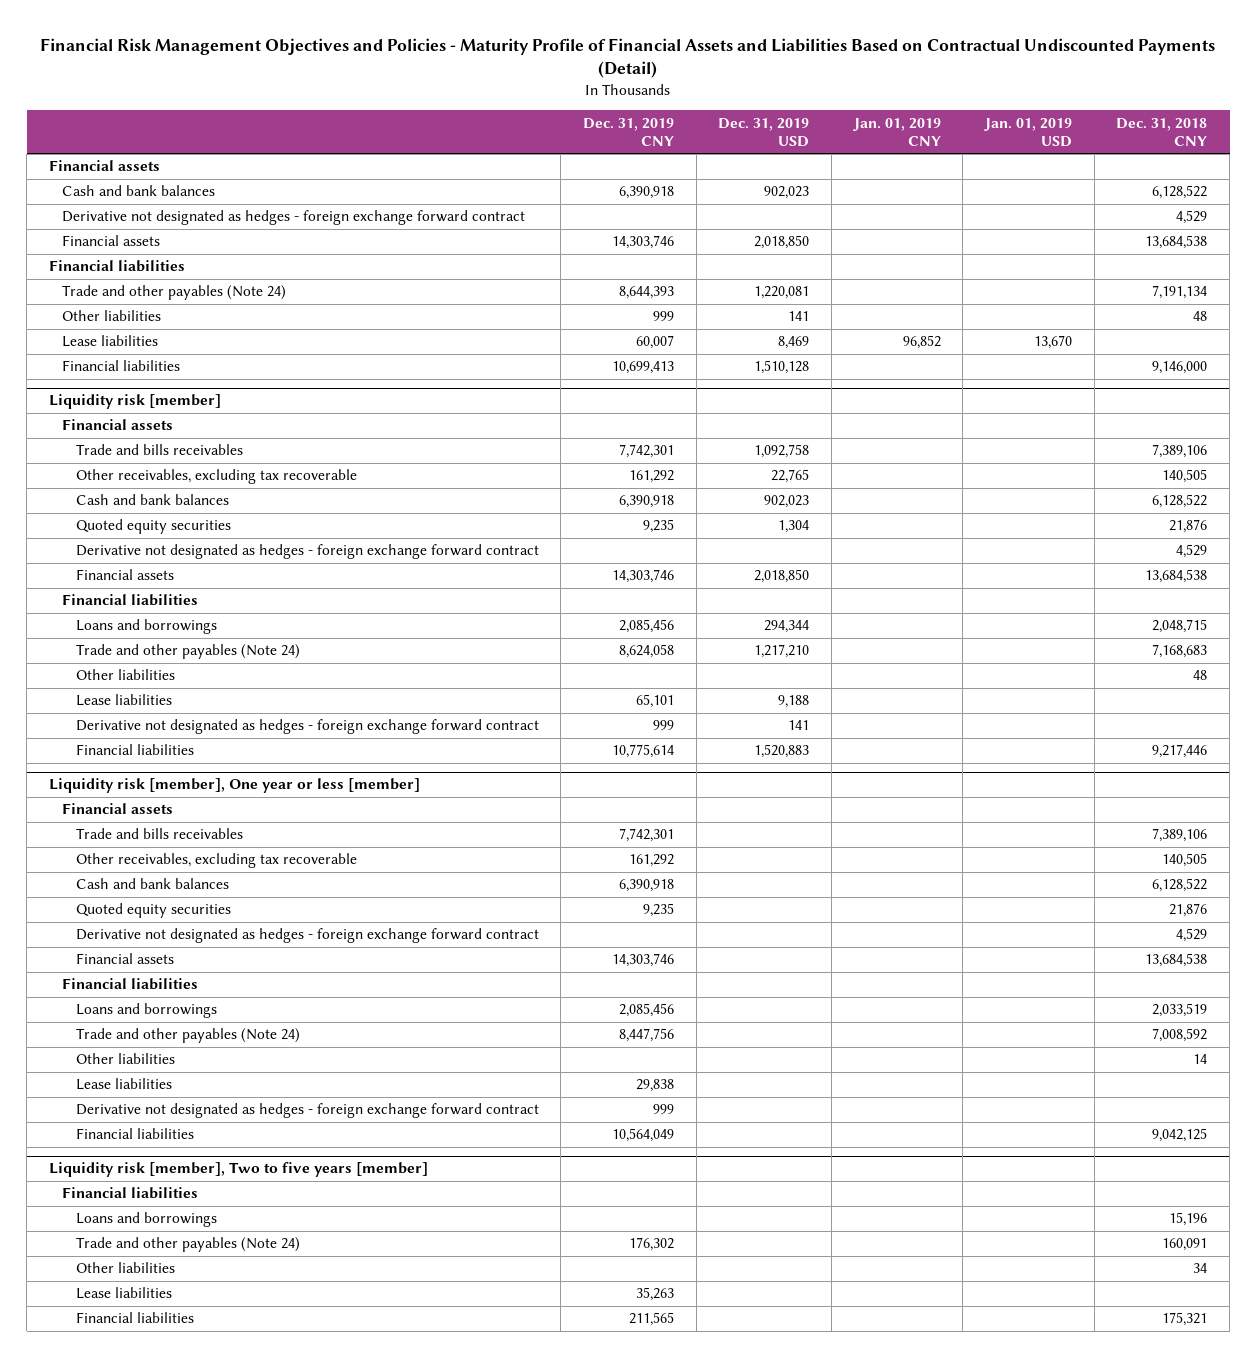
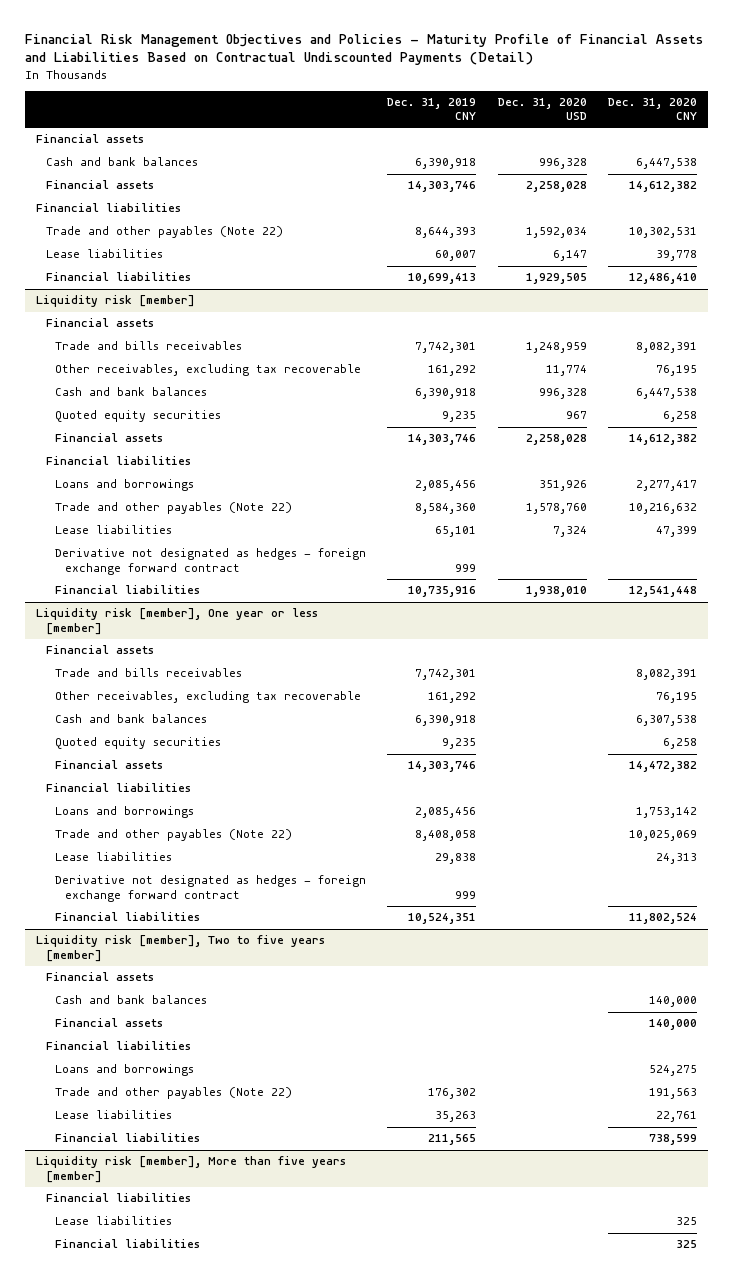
- | Dec. 31, 2019 CNY | Dec. 31, 2019 USD | Jan. 01, 2019 CNY | Jan. 01, 2019 USD | Dec. 31, 2018 CNY
+ | Dec. 31, 2019 CNY | Dec. 31, 2020 USD | Dec. 31, 2020 CNY
- Derivative not designated as hedges - foreign exchange forward contract | | | | | 4,529
- Trade and other payables (Note 24) | 8,644,393 | 1,220,081 | | | 7,191,134
- Other liabilities | 999 | 141 | | | 48
+ Trade and other payables (Note 22) | 8,644,393 | 1,592,034 | 10,302,531
@ Liquidity risk [member]
- Derivative not designated as hedges - foreign exchange forward contract | | | | | 4,529
- Trade and other payables (Note 24) | 8,624,058 | 1,217,210 | | | 7,168,683
- Other liabilities | | | | | 48
+ Trade and other payables (Note 22) | 8,584,360 | 1,578,760 | 10,216,632
- Financial liabilities | 10,775,614 | 1,520,883 | | | 9,217,446
+ Financial liabilities | 10,735,916 | 1,938,010 | 12,541,448
@ Liquidity risk [member], One year or less [member]
- Derivative not designated as hedges - foreign exchange forward contract | | | | | 4,529
- Trade and other payables (Note 24) | 8,447,756 | | | | 7,008,592
- Other liabilities | | | | | 14
+ Trade and other payables (Note 22) | 8,408,058 | | 10,025,069
- Financial liabilities | 10,564,049 | | | | 9,042,125
+ Financial liabilities | 10,524,351 | | 11,802,524
@ Liquidity risk [member], Two to five years [member]
+ Financial assets
+ Cash and bank balances | | | 140,000
+ Financial assets | | | 140,000
- Trade and other payables (Note 24) | 176,302 | | | | 160,091
- Other liabilities | | | | | 34
+ Trade and other payables (Note 22) | 176,302 | | 191,563
+ Liquidity risk [member], More than five years [member]
+ Financial liabilities
+ Lease liabilities | | | 325
+ Financial liabilities | | | 325

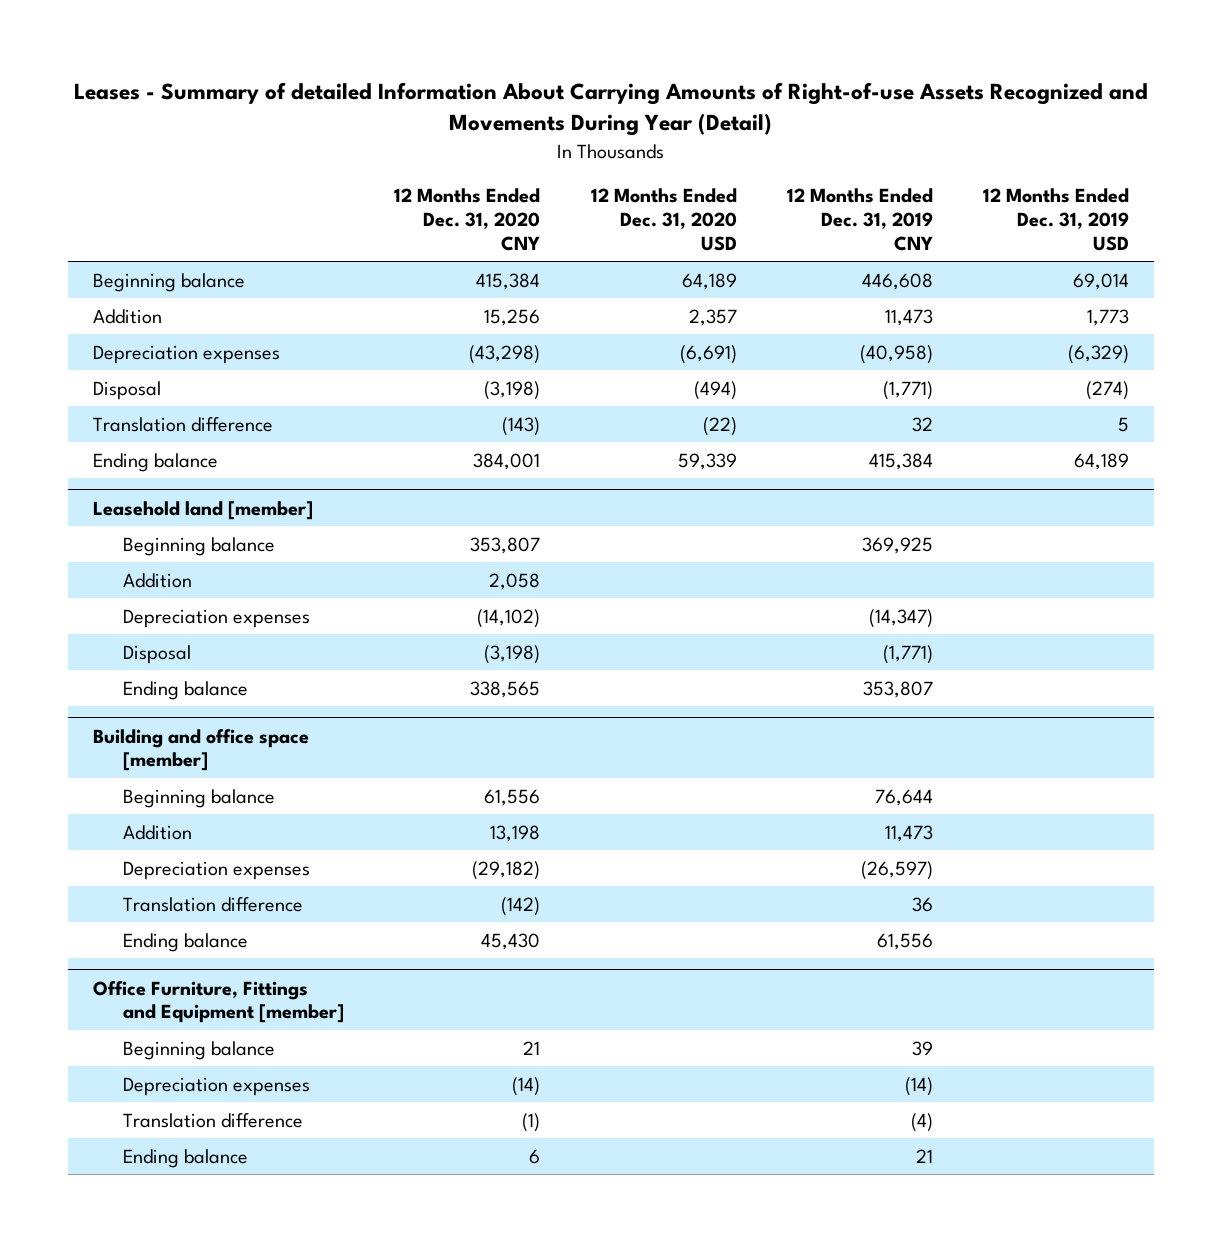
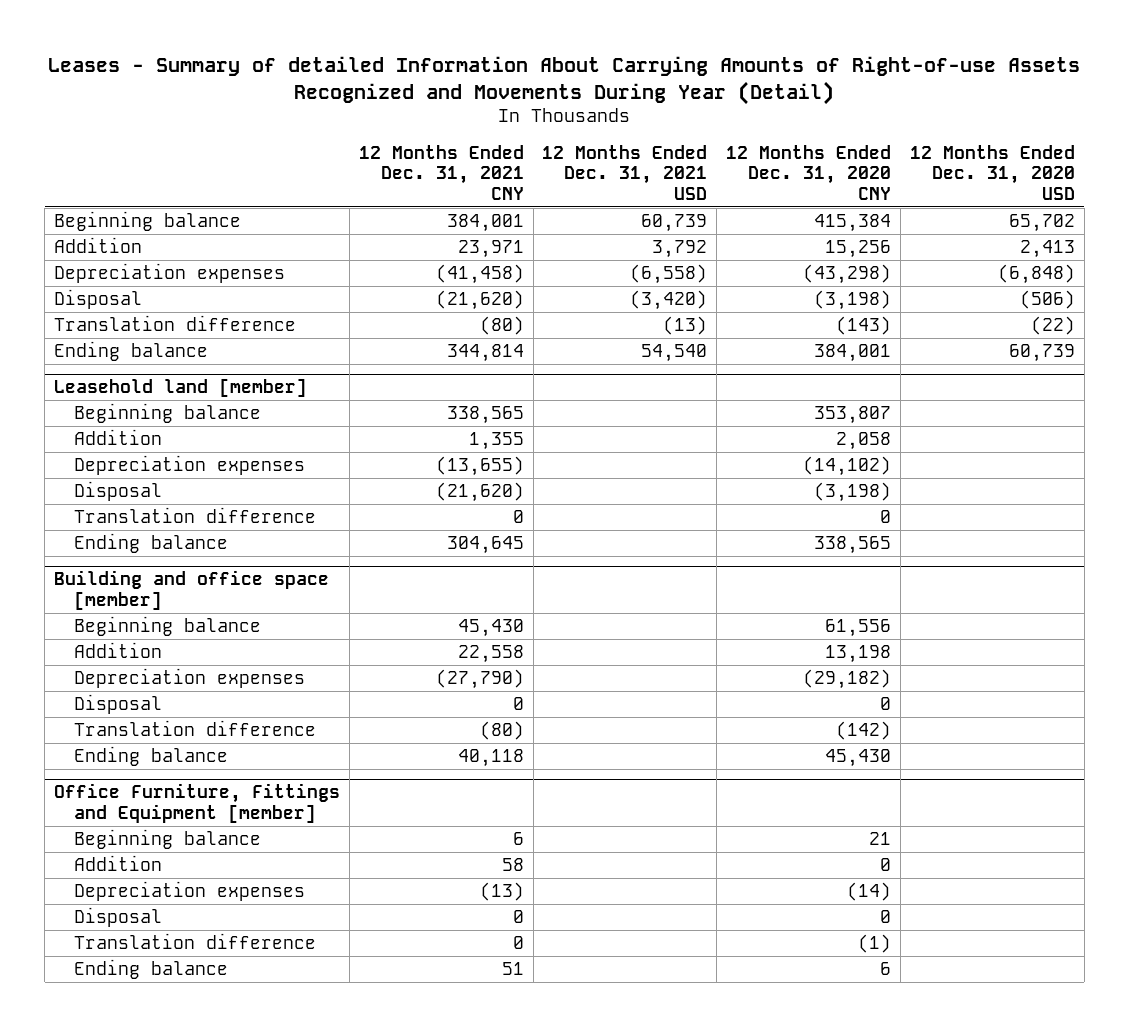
- | 12 Months Ended Dec. 31, 2020 CNY | 12 Months Ended Dec. 31, 2020 USD | 12 Months Ended Dec. 31, 2019 CNY | 12 Months Ended Dec. 31, 2019 USD
+ | 12 Months Ended Dec. 31, 2021 CNY | 12 Months Ended Dec. 31, 2021 USD | 12 Months Ended Dec. 31, 2020 CNY | 12 Months Ended Dec. 31, 2020 USD
- Beginning balance | 415,384 | 64,189 | 446,608 | 69,014
- Addition | 15,256 | 2,357 | 11,473 | 1,773
- Depreciation expenses | (43,298) | (6,691) | (40,958) | (6,329)
- Disposal | (3,198) | (494) | (1,771) | (274)
+ Beginning balance | 384,001 | 60,739 | 415,384 | 65,702
+ Addition | 23,971 | 3,792 | 15,256 | 2,413
+ Depreciation expenses | (41,458) | (6,558) | (43,298) | (6,848)
+ Disposal | (21,620) | (3,420) | (3,198) | (506)
- Ending balance | 384,001 | 59,339 | 415,384 | 64,189
+ Ending balance | 344,814 | 54,540 | 384,001 | 60,739
@ Leasehold land [member]
+ Translation difference | 0 | | 0 |
@ Building and office space [member]
+ Disposal | 0 | | 0 |
@ Office Furniture, Fittings and Equipment [member]
+ Addition | 58 | | 0 |
+ Disposal | 0 | | 0 |

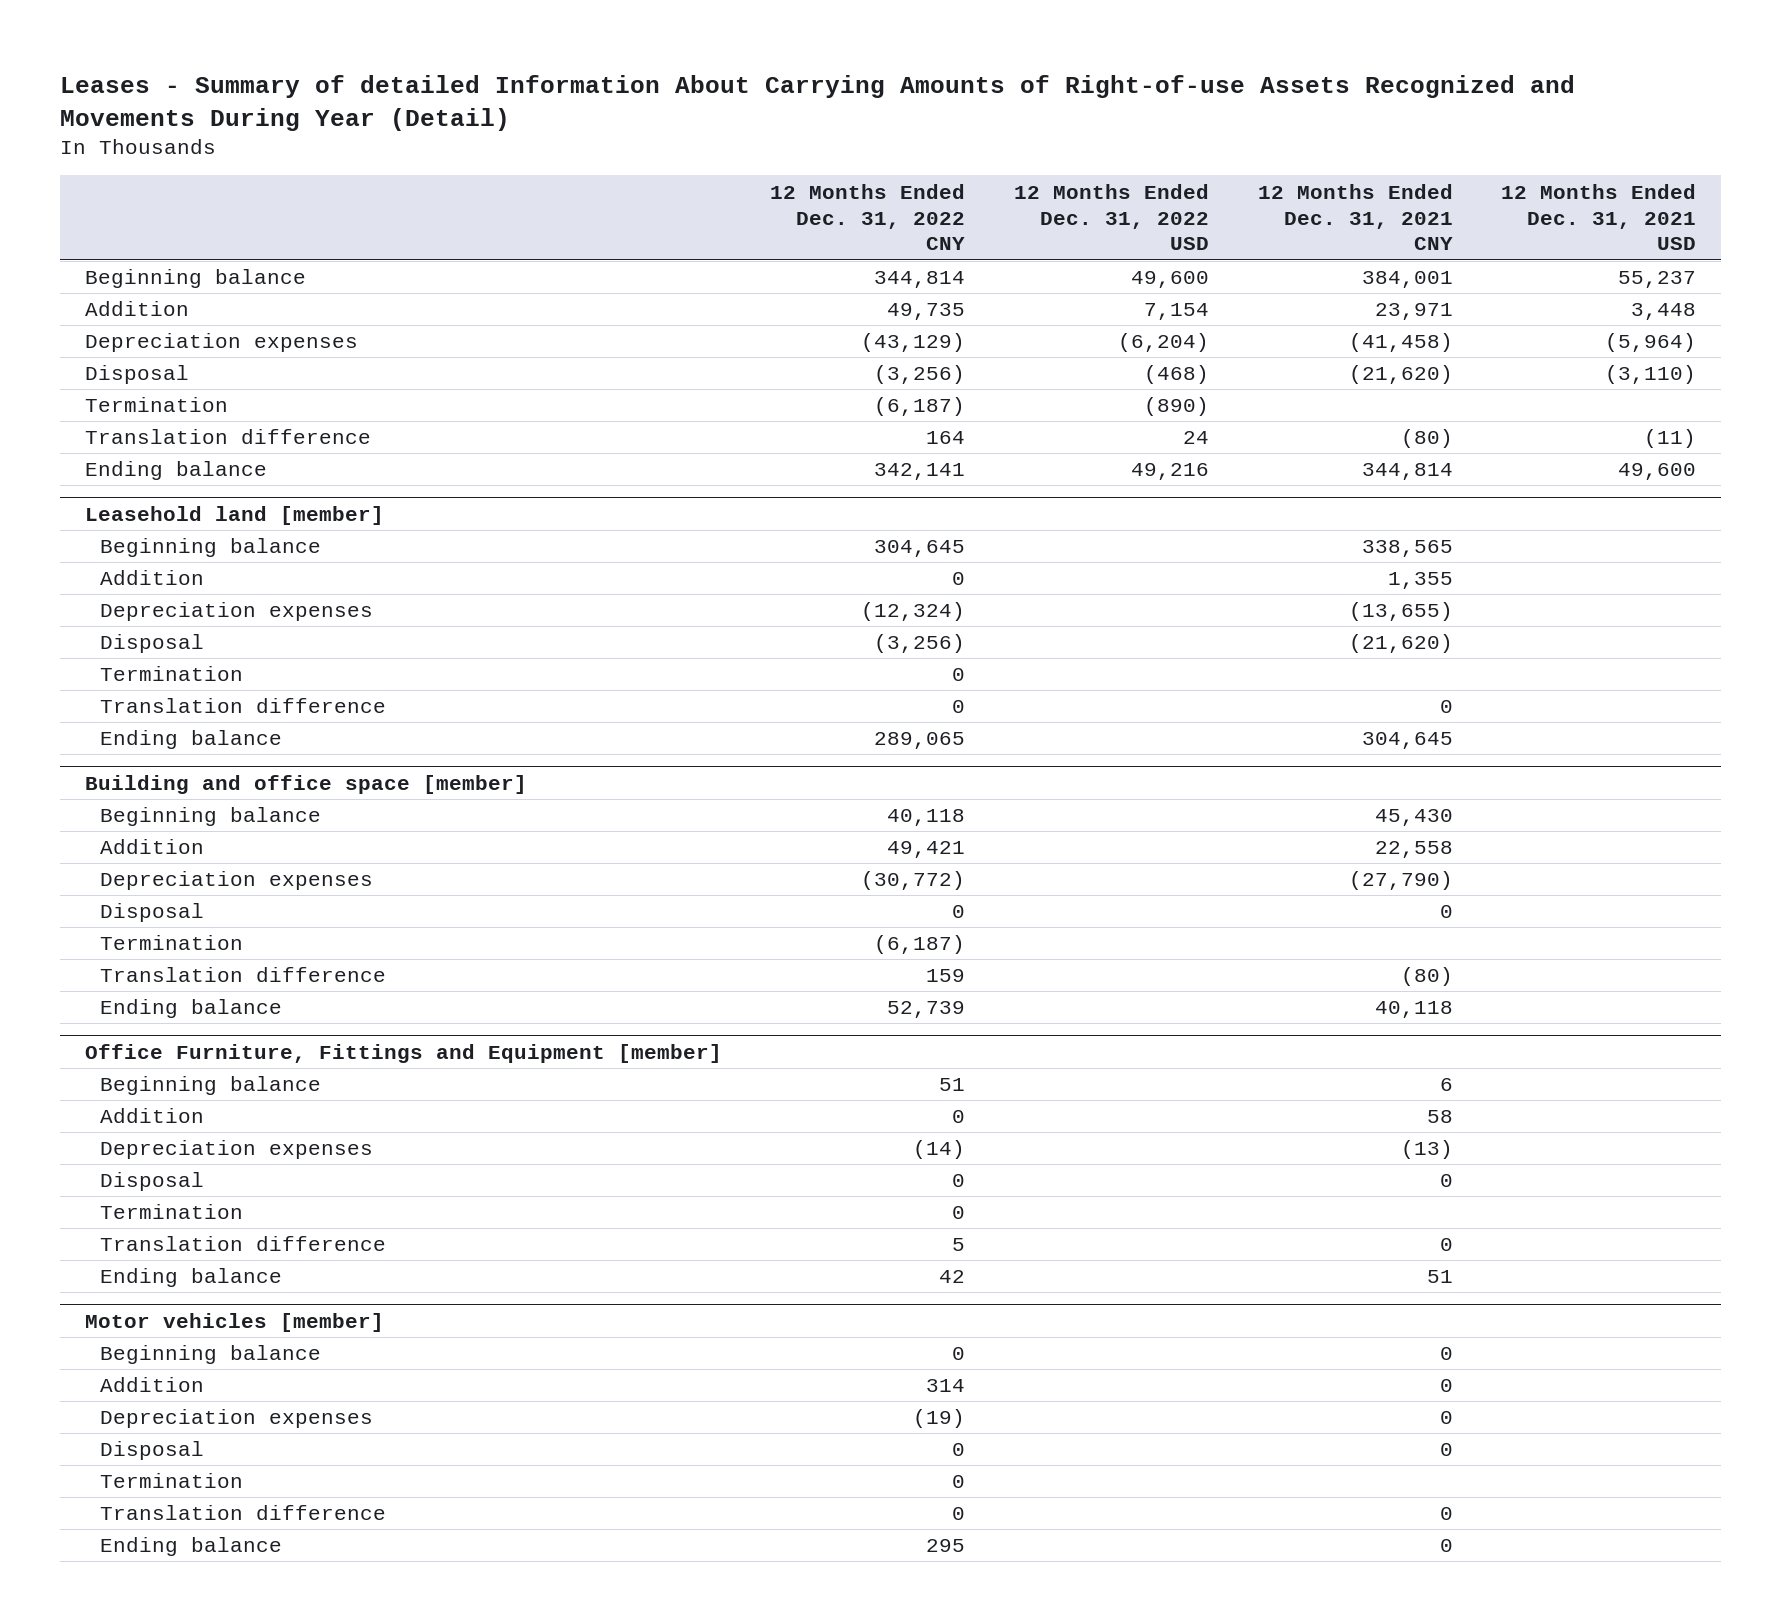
- | 12 Months Ended Dec. 31, 2021 CNY | 12 Months Ended Dec. 31, 2021 USD | 12 Months Ended Dec. 31, 2020 CNY | 12 Months Ended Dec. 31, 2020 USD
+ | 12 Months Ended Dec. 31, 2022 CNY | 12 Months Ended Dec. 31, 2022 USD | 12 Months Ended Dec. 31, 2021 CNY | 12 Months Ended Dec. 31, 2021 USD
- Beginning balance | 384,001 | 60,739 | 415,384 | 65,702
- Addition | 23,971 | 3,792 | 15,256 | 2,413
- Depreciation expenses | (41,458) | (6,558) | (43,298) | (6,848)
- Disposal | (21,620) | (3,420) | (3,198) | (506)
- Translation difference | (80) | (13) | (143) | (22)
- Ending balance | 344,814 | 54,540 | 384,001 | 60,739
+ Beginning balance | 344,814 | 49,600 | 384,001 | 55,237
+ Addition | 49,735 | 7,154 | 23,971 | 3,448
+ Depreciation expenses | (43,129) | (6,204) | (41,458) | (5,964)
+ Disposal | (3,256) | (468) | (21,620) | (3,110)
+ Termination | (6,187) | (890) | |
+ Translation difference | 164 | 24 | (80) | (11)
+ Ending balance | 342,141 | 49,216 | 344,814 | 49,600
@ Leasehold land [member]
+ Termination | 0 | | |
@ Building and office space [member]
+ Termination | (6,187) | | |
@ Office Furniture, Fittings and Equipment [member]
+ Termination | 0 | | |
+ Motor vehicles [member]
+ Beginning balance | 0 | | 0 |
+ Addition | 314 | | 0 |
+ Depreciation expenses | (19) | | 0 |
+ Disposal | 0 | | 0 |
+ Termination | 0 | | |
+ Translation difference | 0 | | 0 |
+ Ending balance | 295 | | 0 |

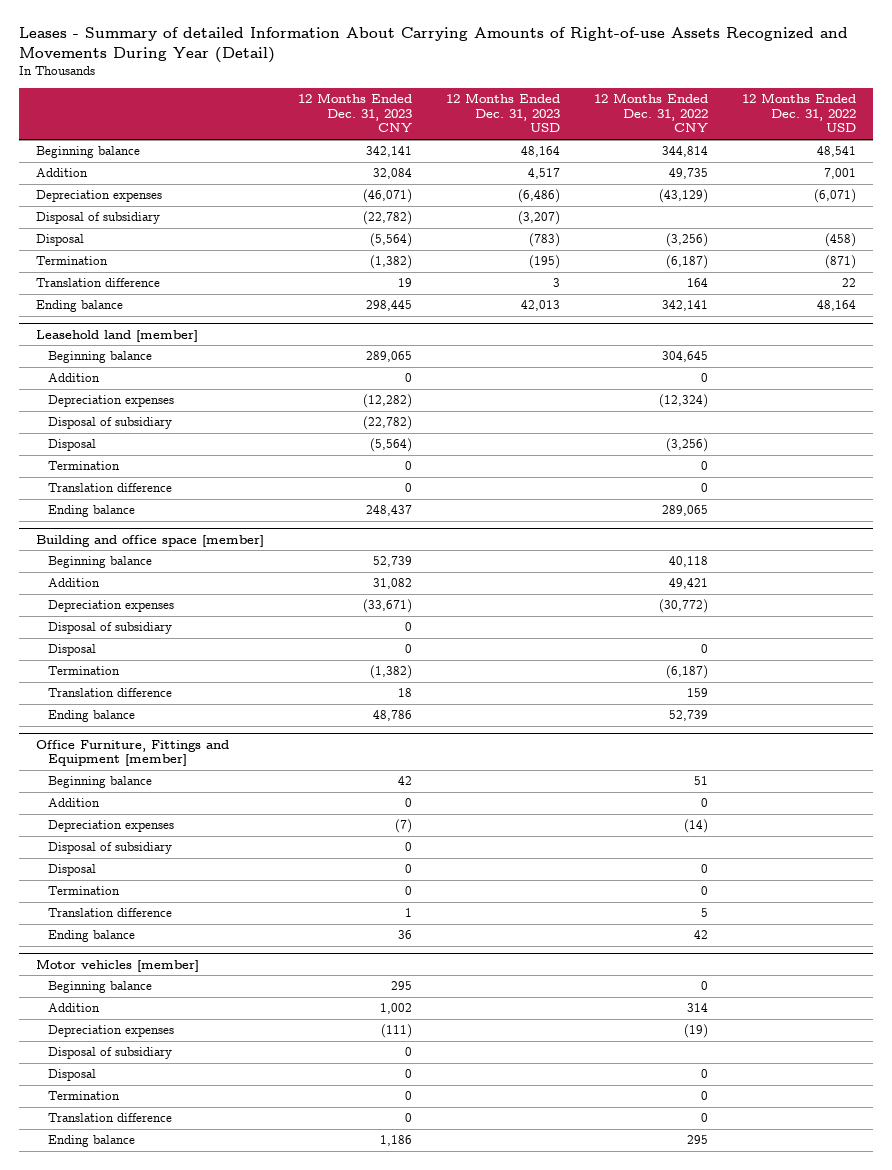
- | 12 Months Ended Dec. 31, 2022 CNY | 12 Months Ended Dec. 31, 2022 USD | 12 Months Ended Dec. 31, 2021 CNY | 12 Months Ended Dec. 31, 2021 USD
+ | 12 Months Ended Dec. 31, 2023 CNY | 12 Months Ended Dec. 31, 2023 USD | 12 Months Ended Dec. 31, 2022 CNY | 12 Months Ended Dec. 31, 2022 USD
- Beginning balance | 344,814 | 49,600 | 384,001 | 55,237
- Addition | 49,735 | 7,154 | 23,971 | 3,448
- Depreciation expenses | (43,129) | (6,204) | (41,458) | (5,964)
- Disposal | (3,256) | (468) | (21,620) | (3,110)
- Termination | (6,187) | (890) | |
- Translation difference | 164 | 24 | (80) | (11)
- Ending balance | 342,141 | 49,216 | 344,814 | 49,600
+ Beginning balance | 342,141 | 48,164 | 344,814 | 48,541
+ Addition | 32,084 | 4,517 | 49,735 | 7,001
+ Depreciation expenses | (46,071) | (6,486) | (43,129) | (6,071)
+ Disposal of subsidiary | (22,782) | (3,207) | |
+ Disposal | (5,564) | (783) | (3,256) | (458)
+ Termination | (1,382) | (195) | (6,187) | (871)
+ Translation difference | 19 | 3 | 164 | 22
+ Ending balance | 298,445 | 42,013 | 342,141 | 48,164
@ Leasehold land [member]
+ Disposal of subsidiary | (22,782) | | |
@ Building and office space [member]
+ Disposal of subsidiary | 0 | | |
@ Office Furniture, Fittings and Equipment [member]
+ Disposal of subsidiary | 0 | | |
@ Motor vehicles [member]
+ Disposal of subsidiary | 0 | | |

